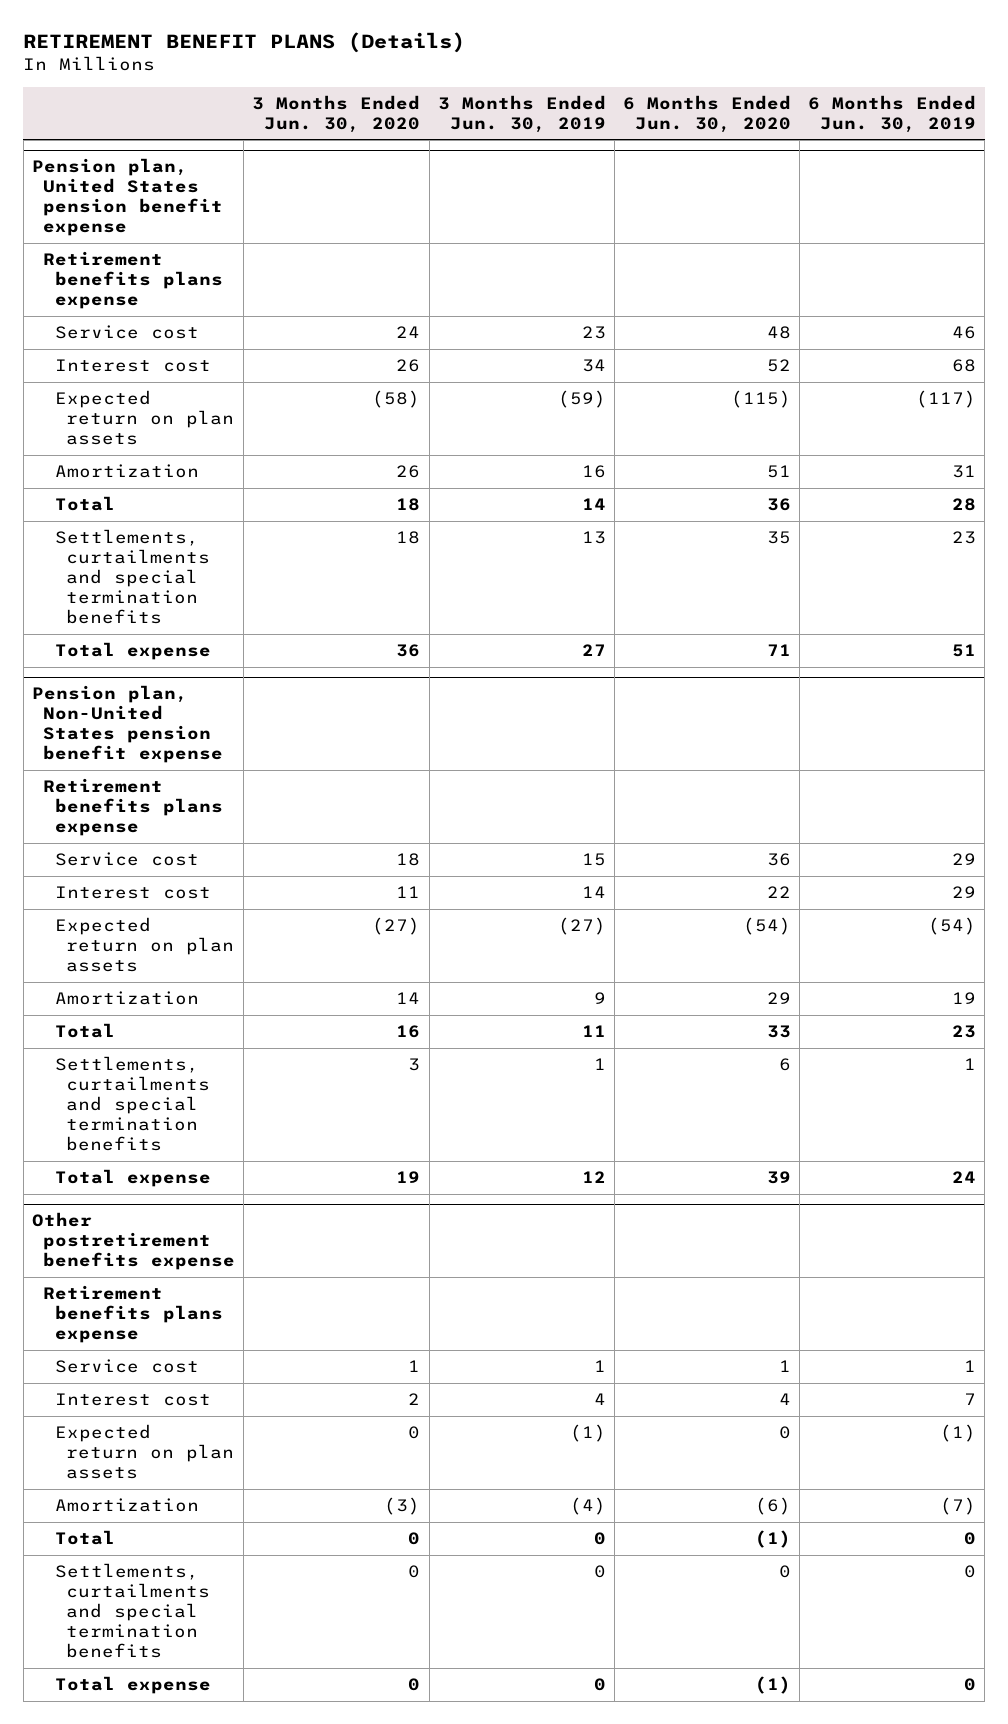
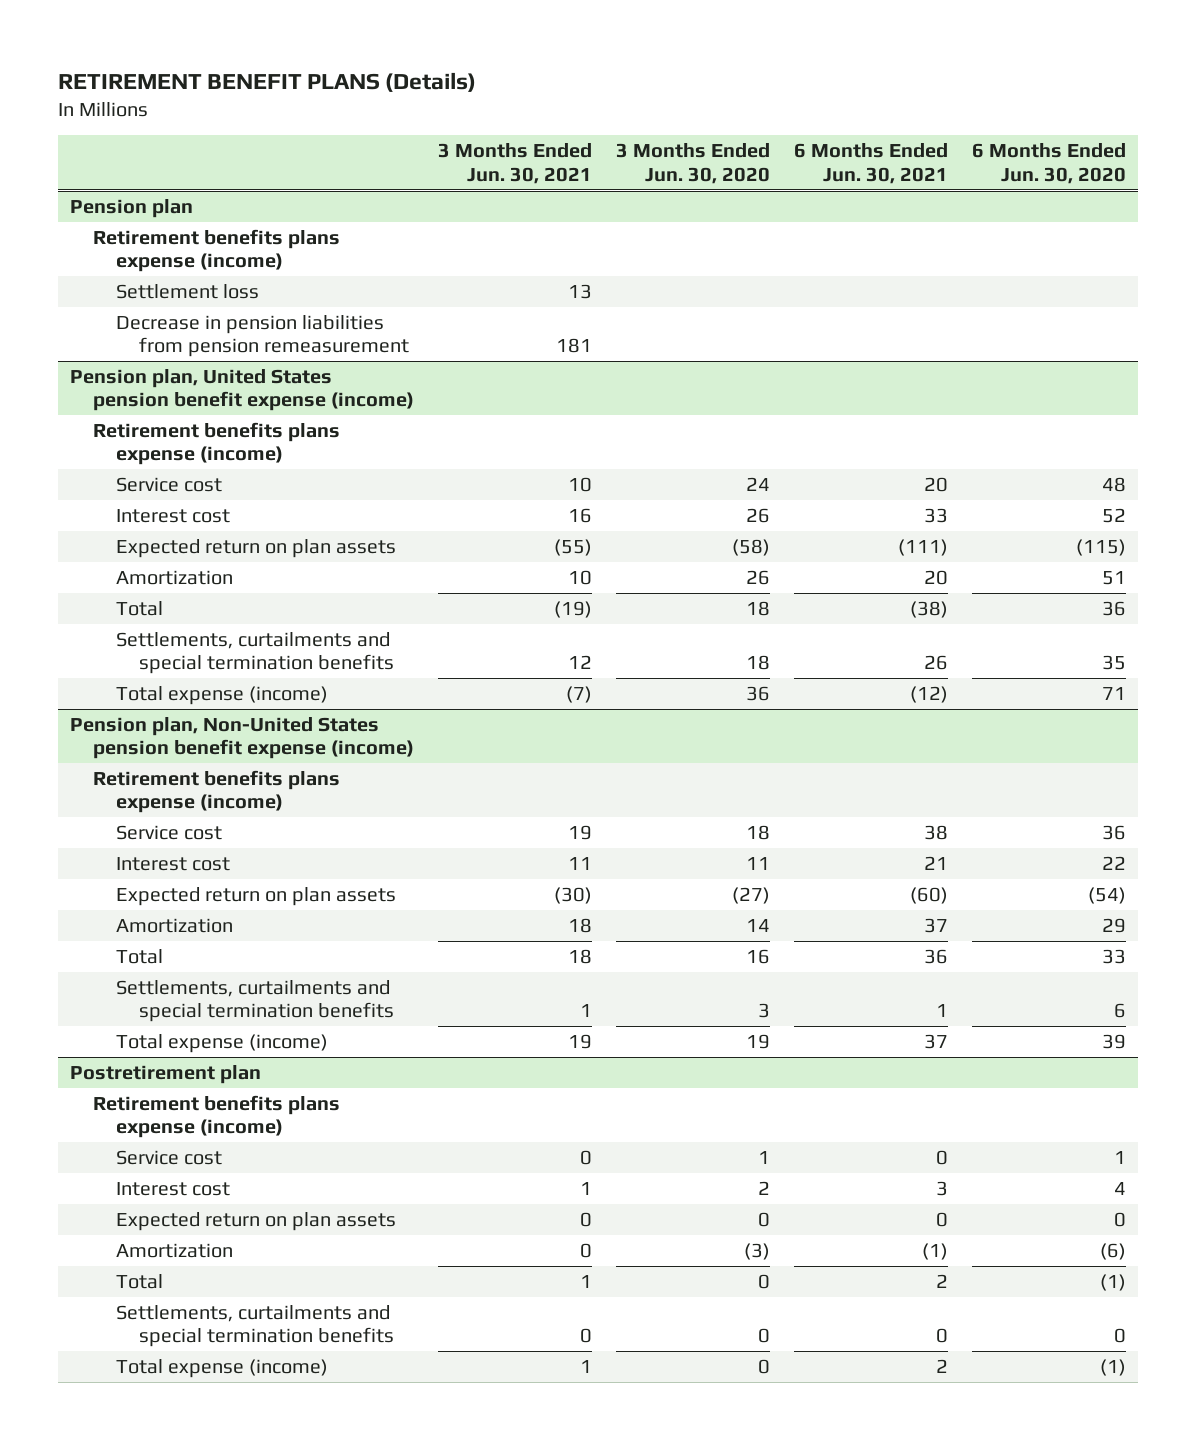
- | 3 Months Ended Jun. 30, 2020 | 3 Months Ended Jun. 30, 2019 | 6 Months Ended Jun. 30, 2020 | 6 Months Ended Jun. 30, 2019
+ | 3 Months Ended Jun. 30, 2021 | 3 Months Ended Jun. 30, 2020 | 6 Months Ended Jun. 30, 2021 | 6 Months Ended Jun. 30, 2020
- Pension plan, United States pension benefit expense
- Retirement benefits plans expense
+ Pension plan
+ Retirement benefits plans expense (income)
+ Settlement loss | 13 | | |
+ Decrease in pension liabilities from pension remeasurement | 181 | | |
+ Pension plan, United States pension benefit expense (income)
+ Retirement benefits plans expense (income)
- Total expense | 36 | 27 | 71 | 51
- Pension plan, Non-United States pension benefit expense
- Retirement benefits plans expense
+ Total expense (income) | (7) | 36 | (12) | 71
+ Pension plan, Non-United States pension benefit expense (income)
+ Retirement benefits plans expense (income)
- Total expense | 19 | 12 | 39 | 24
- Other postretirement benefits expense
- Retirement benefits plans expense
+ Total expense (income) | 19 | 19 | 37 | 39
+ Postretirement plan
+ Retirement benefits plans expense (income)
- Total expense | 0 | 0 | (1) | 0
+ Total expense (income) | 1 | 0 | 2 | (1)

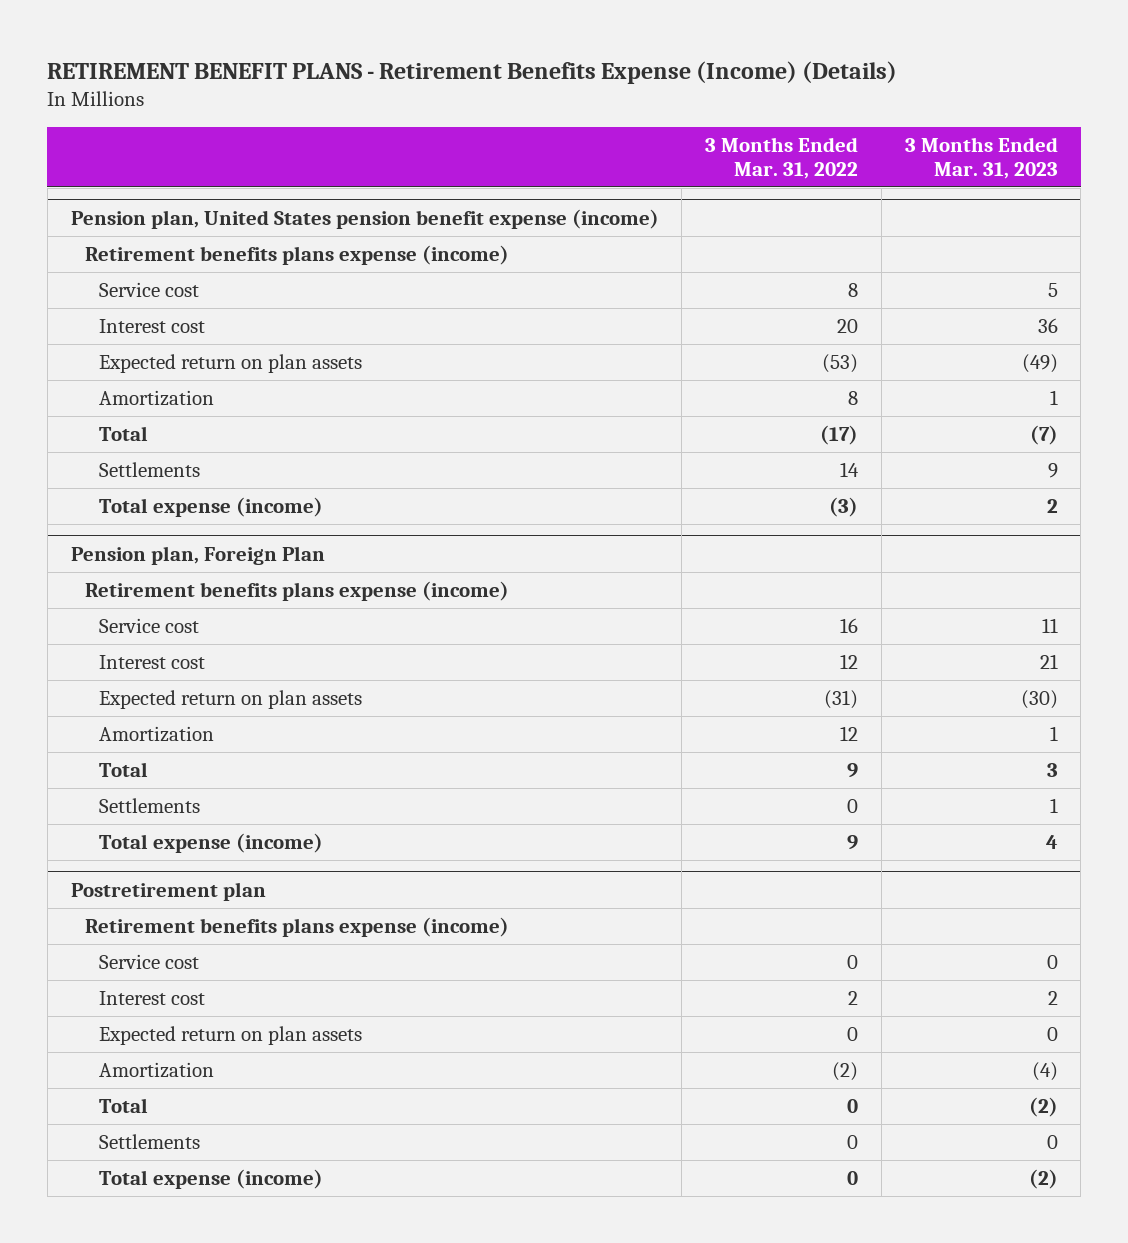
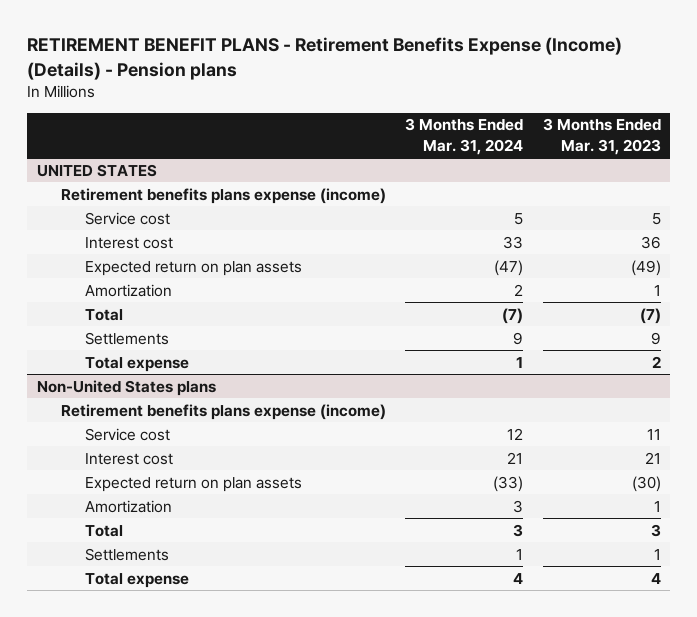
- RETIREMENT BENEFIT PLANS - Retirement Benefits Expense (Income) (Details)
+ RETIREMENT BENEFIT PLANS - Retirement Benefits Expense (Income) (Details) - Pension plans
- | 3 Months Ended Mar. 31, 2022 | 3 Months Ended Mar. 31, 2023
+ | 3 Months Ended Mar. 31, 2024 | 3 Months Ended Mar. 31, 2023
- Pension plan, United States pension benefit expense (income)
+ UNITED STATES
- Total expense (income) | (3) | 2
- Pension plan, Foreign Plan
+ Total expense | 1 | 2
+ Non-United States plans
- Total expense (income) | 9 | 4
- Postretirement plan
- Retirement benefits plans expense (income)
- Service cost | 0 | 0
- Interest cost | 2 | 2
- Expected return on plan assets | 0 | 0
- Amortization | (2) | (4)
- Total | 0 | (2)
- Settlements | 0 | 0
- Total expense (income) | 0 | (2)
+ Total expense | 4 | 4

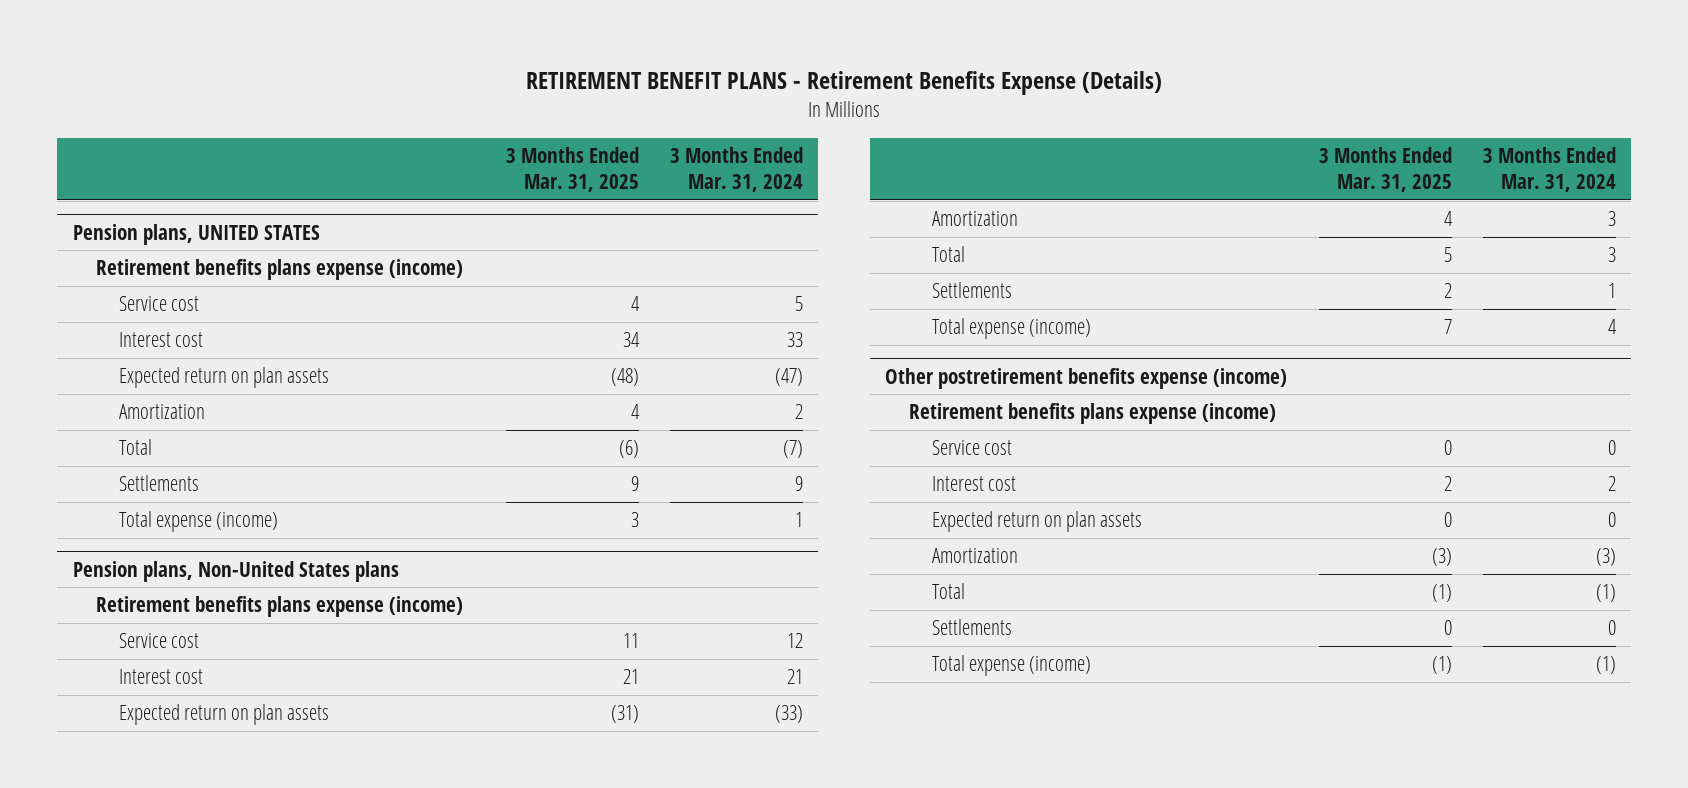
- RETIREMENT BENEFIT PLANS - Retirement Benefits Expense (Income) (Details) - Pension plans
+ RETIREMENT BENEFIT PLANS - Retirement Benefits Expense (Details)
- | 3 Months Ended Mar. 31, 2024 | 3 Months Ended Mar. 31, 2023
+ | 3 Months Ended Mar. 31, 2025 | 3 Months Ended Mar. 31, 2024
- UNITED STATES
+ Pension plans, UNITED STATES
- Total expense | 1 | 2
- Non-United States plans
+ Total expense (income) | 3 | 1
+ Pension plans, Non-United States plans
- Total expense | 4 | 4
+ Total expense (income) | 7 | 4
+ Other postretirement benefits expense (income)
+ Retirement benefits plans expense (income)
+ Service cost | 0 | 0
+ Interest cost | 2 | 2
+ Expected return on plan assets | 0 | 0
+ Amortization | (3) | (3)
+ Total | (1) | (1)
+ Settlements | 0 | 0
+ Total expense (income) | (1) | (1)

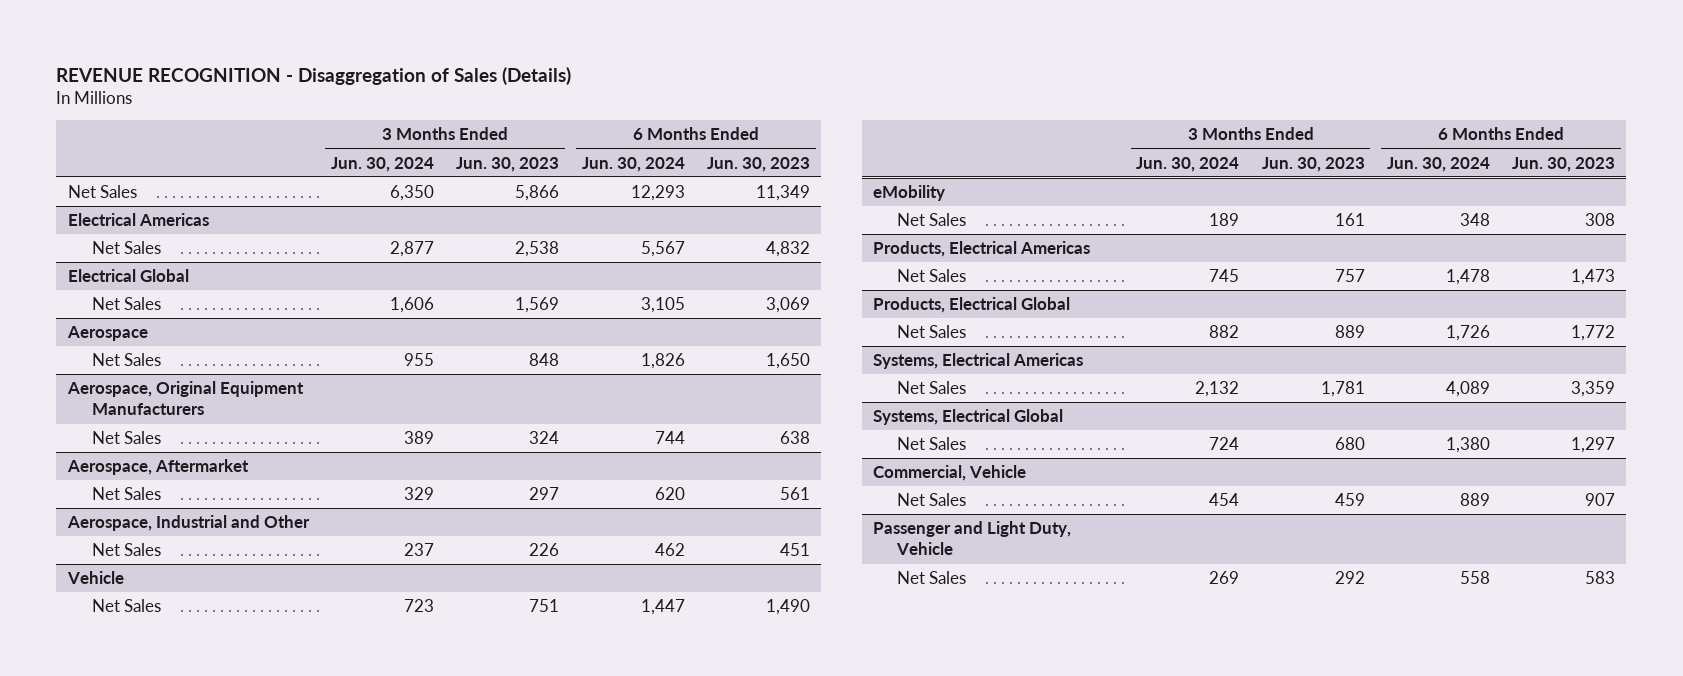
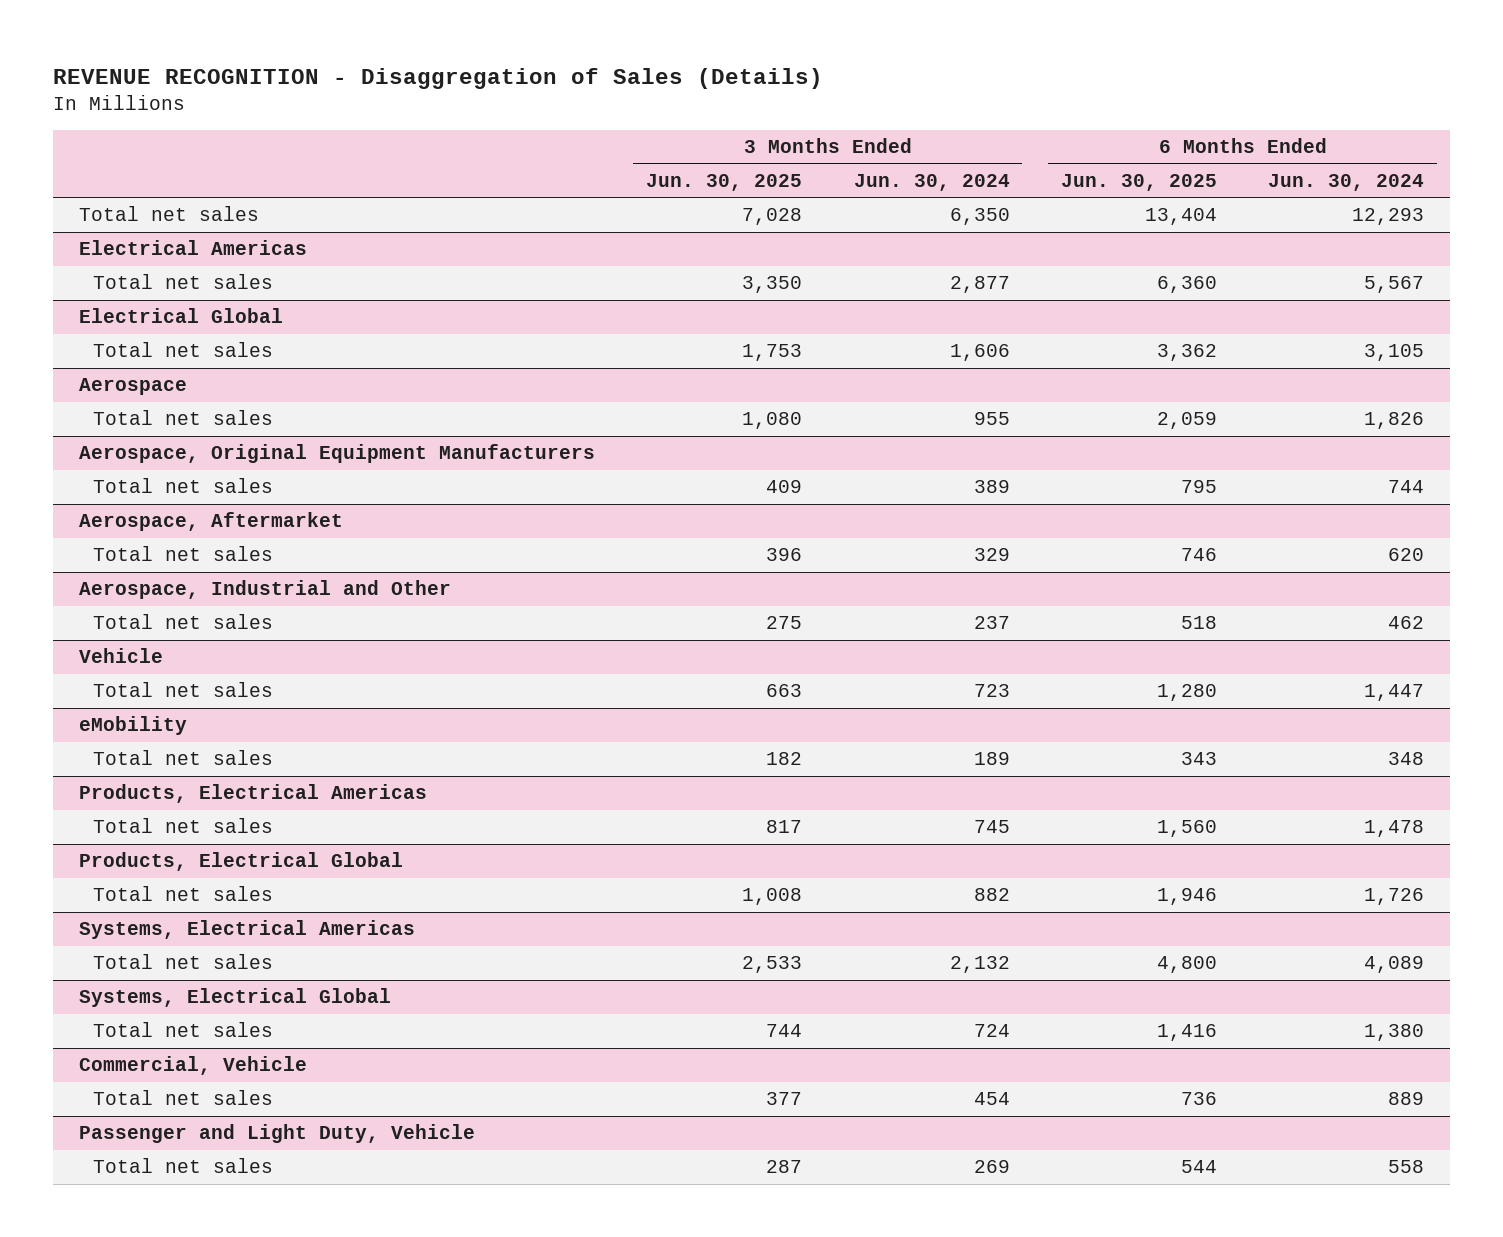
- | 3 Months Ended Jun. 30, 2024 | 3 Months Ended Jun. 30, 2023 | 6 Months Ended Jun. 30, 2024 | 6 Months Ended Jun. 30, 2023
+ | 3 Months Ended Jun. 30, 2025 | 3 Months Ended Jun. 30, 2024 | 6 Months Ended Jun. 30, 2025 | 6 Months Ended Jun. 30, 2024
- Net Sales | 6,350 | 5,866 | 12,293 | 11,349
+ Total net sales | 7,028 | 6,350 | 13,404 | 12,293
@ Electrical Americas
- Net Sales | 2,877 | 2,538 | 5,567 | 4,832
+ Total net sales | 3,350 | 2,877 | 6,360 | 5,567
@ Electrical Global
- Net Sales | 1,606 | 1,569 | 3,105 | 3,069
+ Total net sales | 1,753 | 1,606 | 3,362 | 3,105
@ Aerospace
- Net Sales | 955 | 848 | 1,826 | 1,650
+ Total net sales | 1,080 | 955 | 2,059 | 1,826
@ Aerospace, Original Equipment Manufacturers
- Net Sales | 389 | 324 | 744 | 638
+ Total net sales | 409 | 389 | 795 | 744
@ Aerospace, Aftermarket
- Net Sales | 329 | 297 | 620 | 561
+ Total net sales | 396 | 329 | 746 | 620
@ Aerospace, Industrial and Other
- Net Sales | 237 | 226 | 462 | 451
+ Total net sales | 275 | 237 | 518 | 462
@ Vehicle
- Net Sales | 723 | 751 | 1,447 | 1,490
+ Total net sales | 663 | 723 | 1,280 | 1,447
@ eMobility
- Net Sales | 189 | 161 | 348 | 308
+ Total net sales | 182 | 189 | 343 | 348
@ Products, Electrical Americas
- Net Sales | 745 | 757 | 1,478 | 1,473
+ Total net sales | 817 | 745 | 1,560 | 1,478
@ Products, Electrical Global
- Net Sales | 882 | 889 | 1,726 | 1,772
+ Total net sales | 1,008 | 882 | 1,946 | 1,726
@ Systems, Electrical Americas
- Net Sales | 2,132 | 1,781 | 4,089 | 3,359
+ Total net sales | 2,533 | 2,132 | 4,800 | 4,089
@ Systems, Electrical Global
- Net Sales | 724 | 680 | 1,380 | 1,297
+ Total net sales | 744 | 724 | 1,416 | 1,380
@ Commercial, Vehicle
- Net Sales | 454 | 459 | 889 | 907
+ Total net sales | 377 | 454 | 736 | 889
@ Passenger and Light Duty, Vehicle
- Net Sales | 269 | 292 | 558 | 583
+ Total net sales | 287 | 269 | 544 | 558

